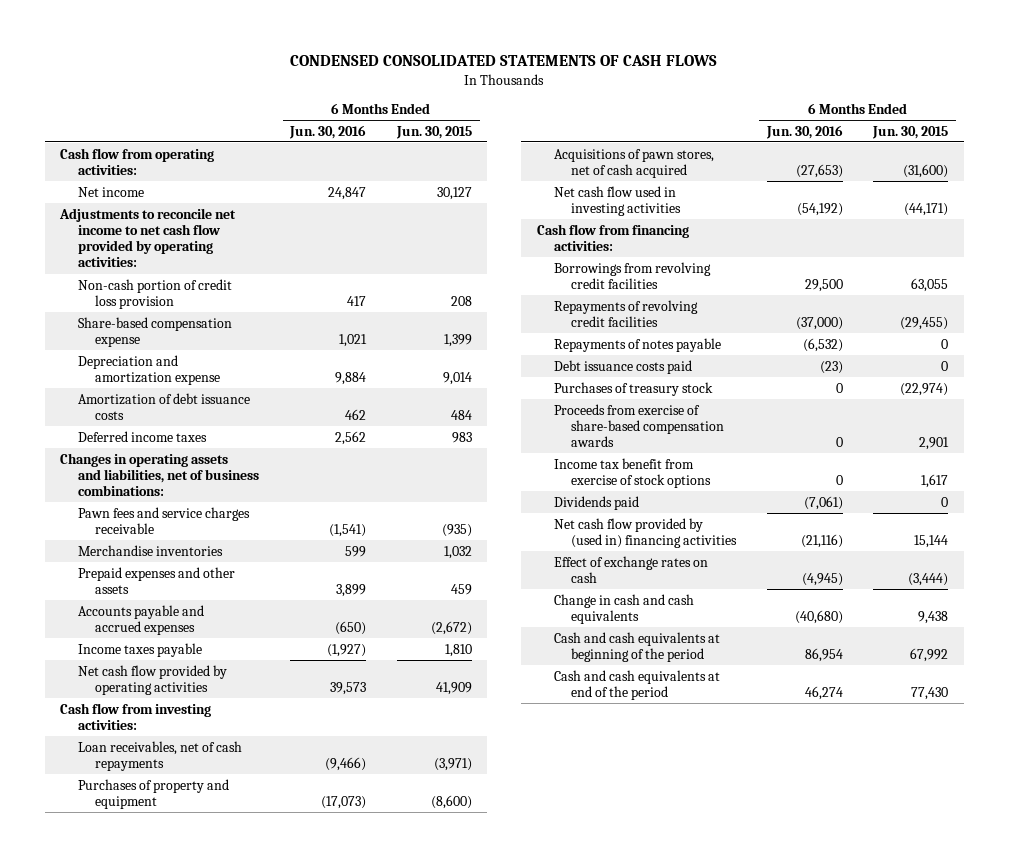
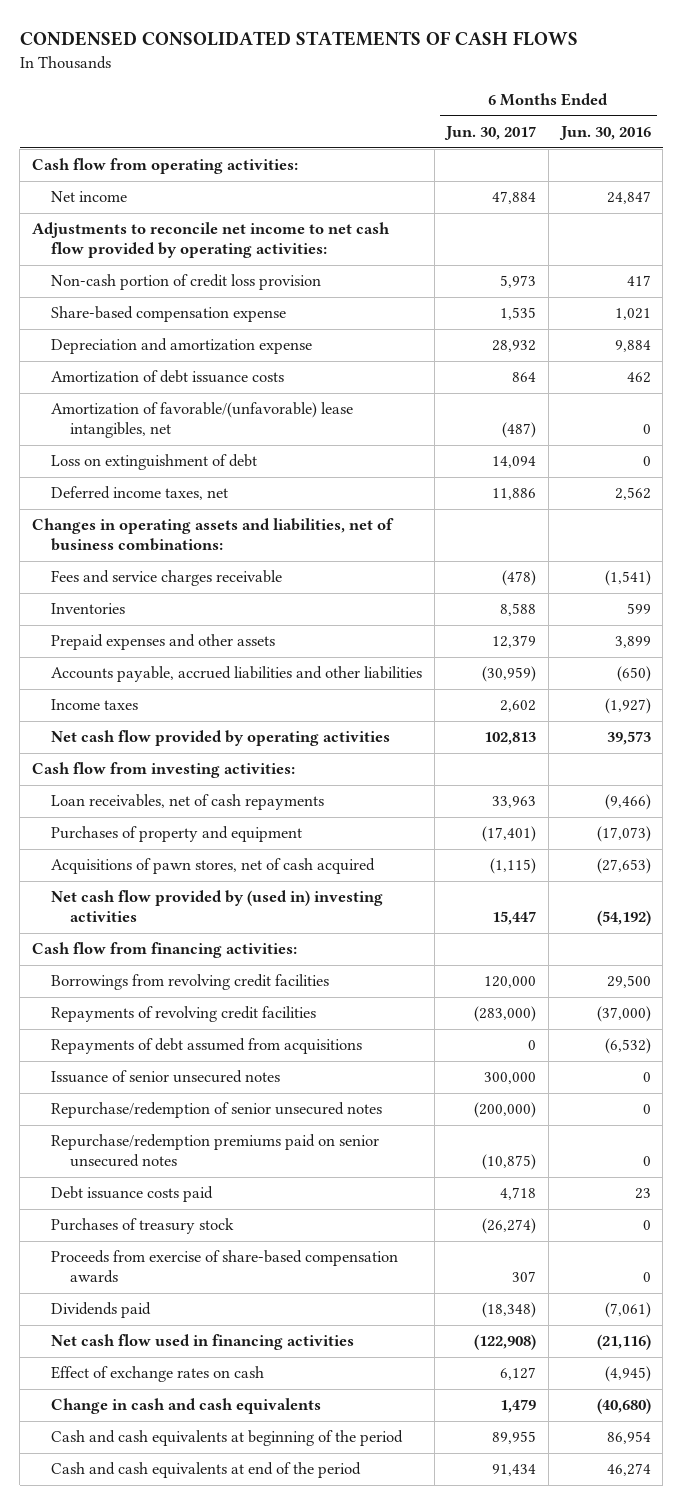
- | 6 Months Ended Jun. 30, 2016 | 6 Months Ended Jun. 30, 2015
+ | 6 Months Ended Jun. 30, 2017 | 6 Months Ended Jun. 30, 2016
- Deferred income taxes | 2,562 | 983
+ Amortization of favorable/(unfavorable) lease intangibles, net | (487) | 0
+ Loss on extinguishment of debt | 14,094 | 0
+ Deferred income taxes, net | 11,886 | 2,562
- Pawn fees and service charges receivable | (1,541) | (935)
- Merchandise inventories | 599 | 1,032
+ Fees and service charges receivable | (478) | (1,541)
+ Inventories | 8,588 | 599
- Accounts payable and accrued expenses | (650) | (2,672)
- Income taxes payable | (1,927) | 1,810
+ Accounts payable, accrued liabilities and other liabilities | (30,959) | (650)
+ Income taxes | 2,602 | (1,927)
- Net cash flow used in investing activities | (54,192) | (44,171)
+ Net cash flow provided by (used in) investing activities | 15,447 | (54,192)
- Repayments of notes payable | (6,532) | 0
- Debt issuance costs paid | (23) | 0
+ Repayments of debt assumed from acquisitions | 0 | (6,532)
+ Issuance of senior unsecured notes | 300,000 | 0
+ Repurchase/redemption of senior unsecured notes | (200,000) | 0
+ Repurchase/redemption premiums paid on senior unsecured notes | (10,875) | 0
+ Debt issuance costs paid | 4,718 | 23
- Income tax benefit from exercise of stock options | 0 | 1,617
- Net cash flow provided by (used in) financing activities | (21,116) | 15,144
+ Net cash flow used in financing activities | (122,908) | (21,116)

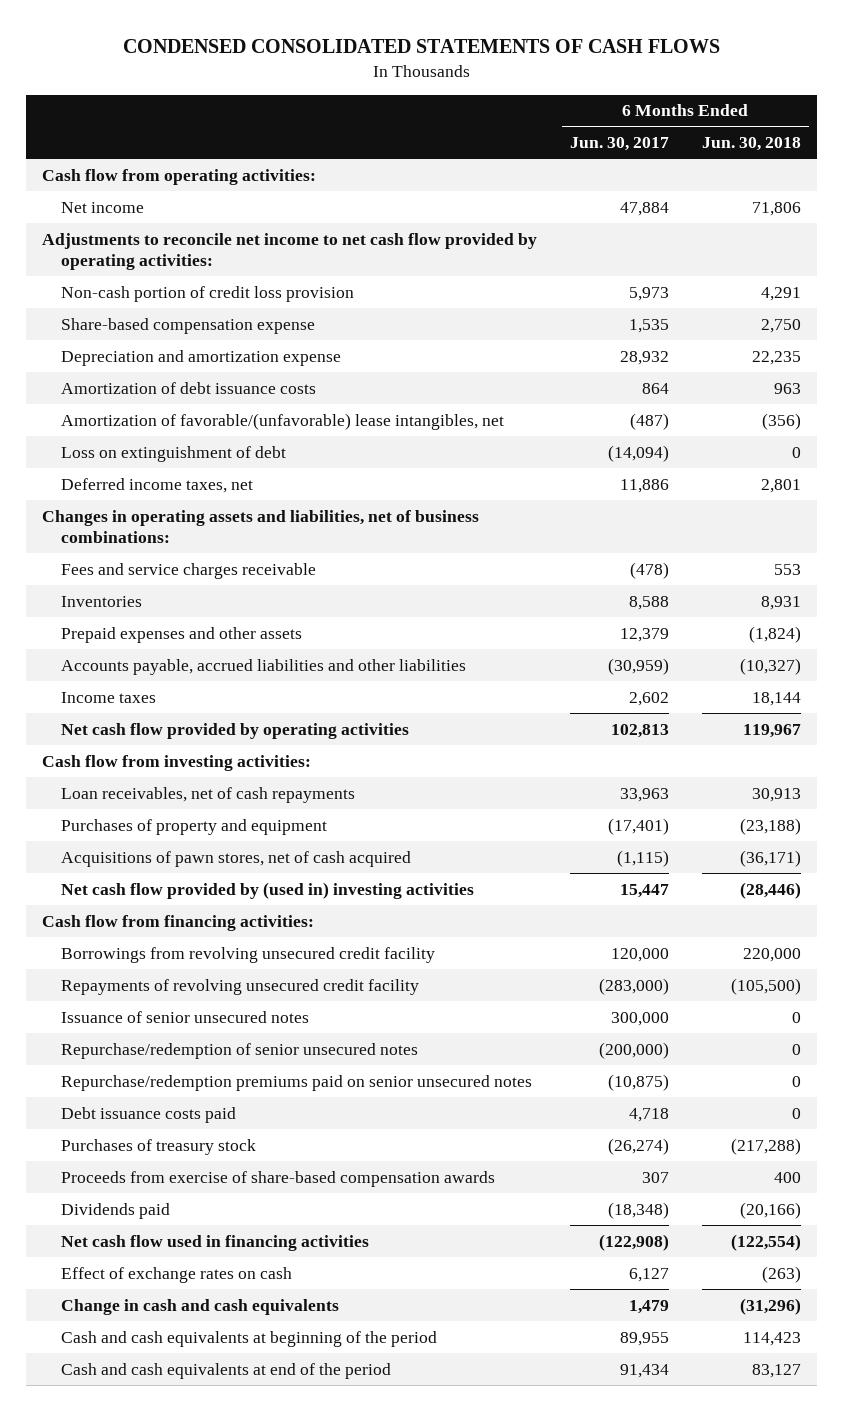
- | 6 Months Ended Jun. 30, 2017 | 6 Months Ended Jun. 30, 2016
+ | 6 Months Ended Jun. 30, 2017 | 6 Months Ended Jun. 30, 2018
- Loss on extinguishment of debt | 14,094 | 0
+ Loss on extinguishment of debt | (14,094) | 0
- Borrowings from revolving credit facilities | 120,000 | 29,500
- Repayments of revolving credit facilities | (283,000) | (37,000)
- Repayments of debt assumed from acquisitions | 0 | (6,532)
+ Borrowings from revolving unsecured credit facility | 120,000 | 220,000
+ Repayments of revolving unsecured credit facility | (283,000) | (105,500)

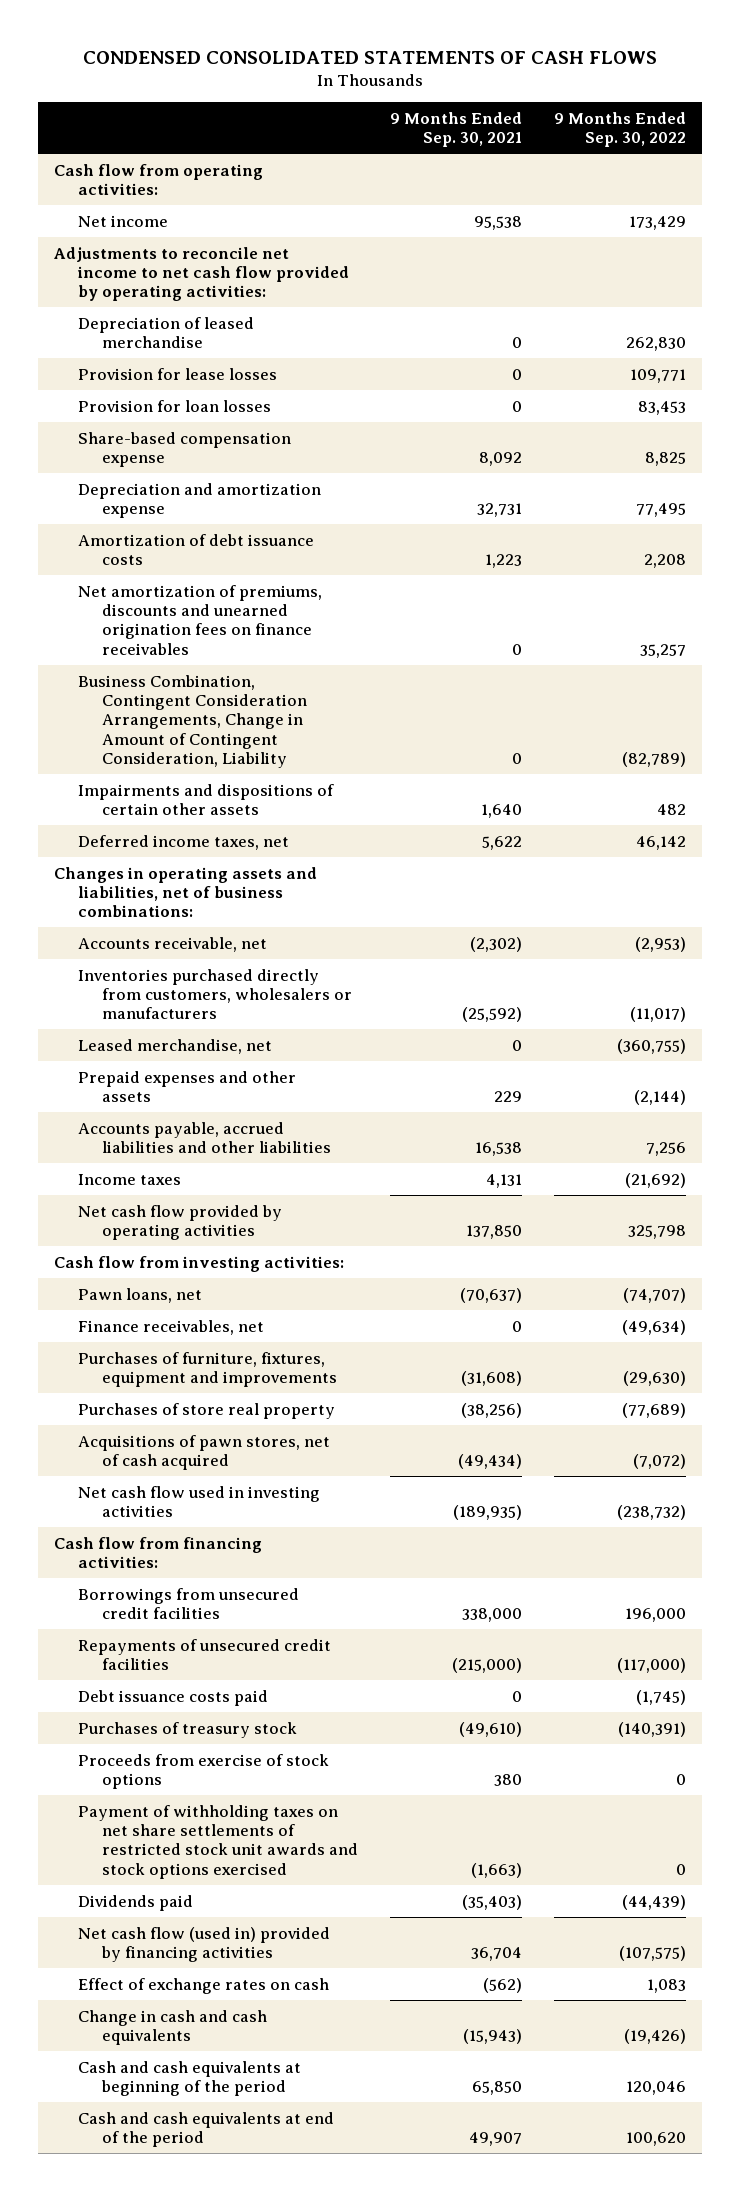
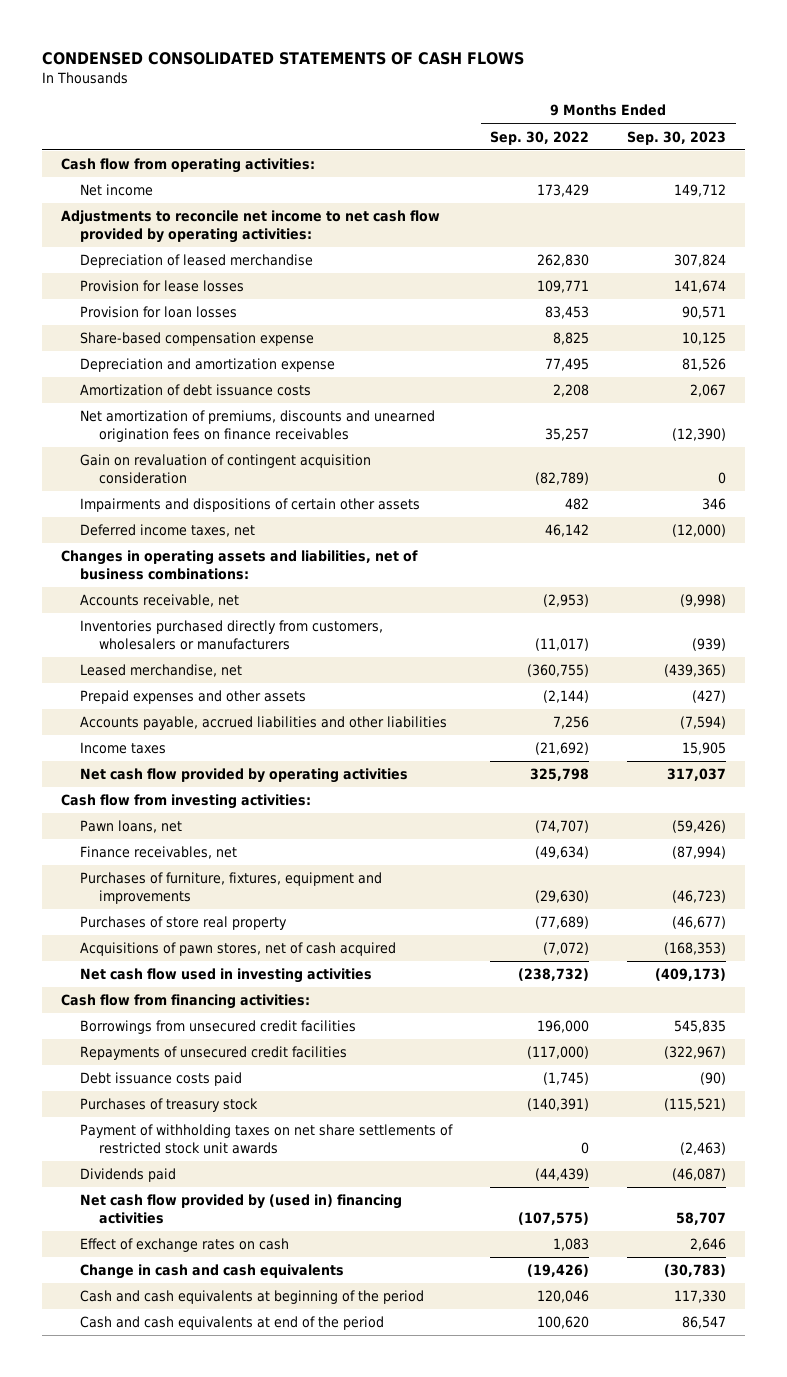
- | 9 Months Ended Sep. 30, 2021 | 9 Months Ended Sep. 30, 2022
+ | 9 Months Ended Sep. 30, 2022 | 9 Months Ended Sep. 30, 2023
- Business Combination, Contingent Consideration Arrangements, Change in Amount of Contingent Consideration, Liability | 0 | (82,789)
+ Gain on revaluation of contingent acquisition consideration | (82,789) | 0
- Proceeds from exercise of stock options | 380 | 0
- Payment of withholding taxes on net share settlements of restricted stock unit awards and stock options exercised | (1,663) | 0
+ Payment of withholding taxes on net share settlements of restricted stock unit awards | 0 | (2,463)
- Net cash flow (used in) provided by financing activities | 36,704 | (107,575)
+ Net cash flow provided by (used in) financing activities | (107,575) | 58,707

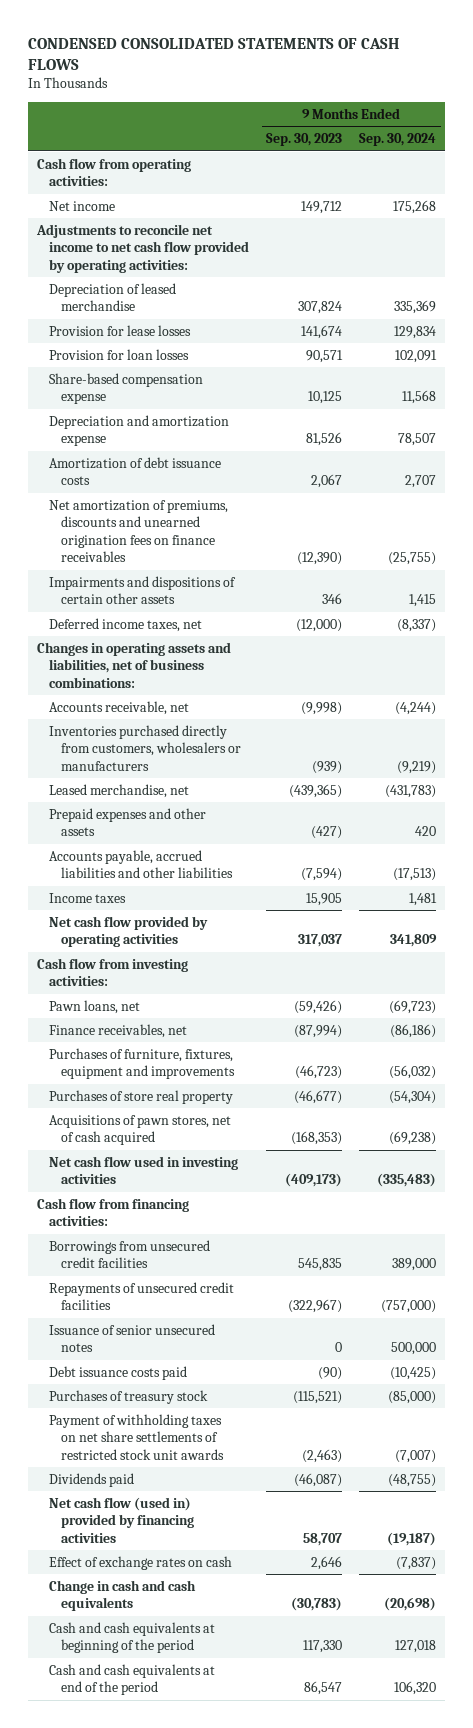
- | 9 Months Ended Sep. 30, 2022 | 9 Months Ended Sep. 30, 2023
+ | 9 Months Ended Sep. 30, 2023 | 9 Months Ended Sep. 30, 2024
- Gain on revaluation of contingent acquisition consideration | (82,789) | 0
+ Issuance of senior unsecured notes | 0 | 500,000
- Net cash flow provided by (used in) financing activities | (107,575) | 58,707
+ Net cash flow (used in) provided by financing activities | 58,707 | (19,187)

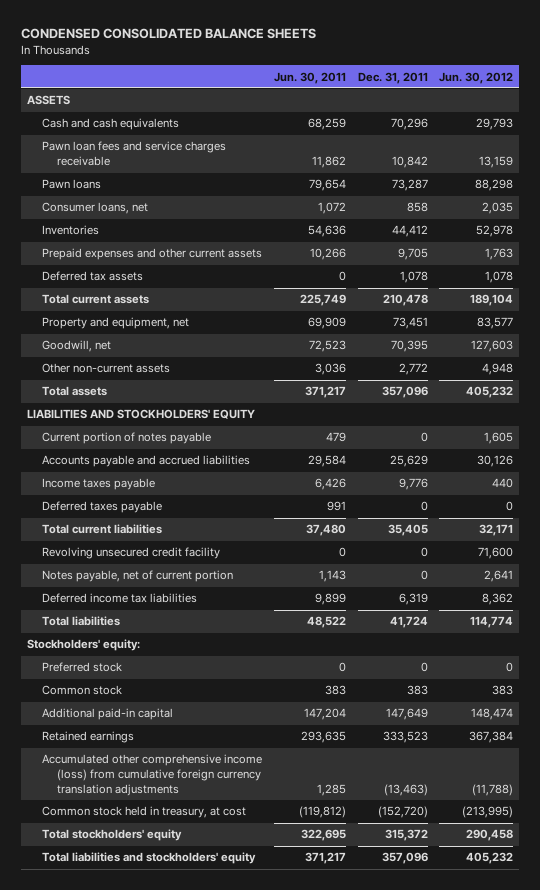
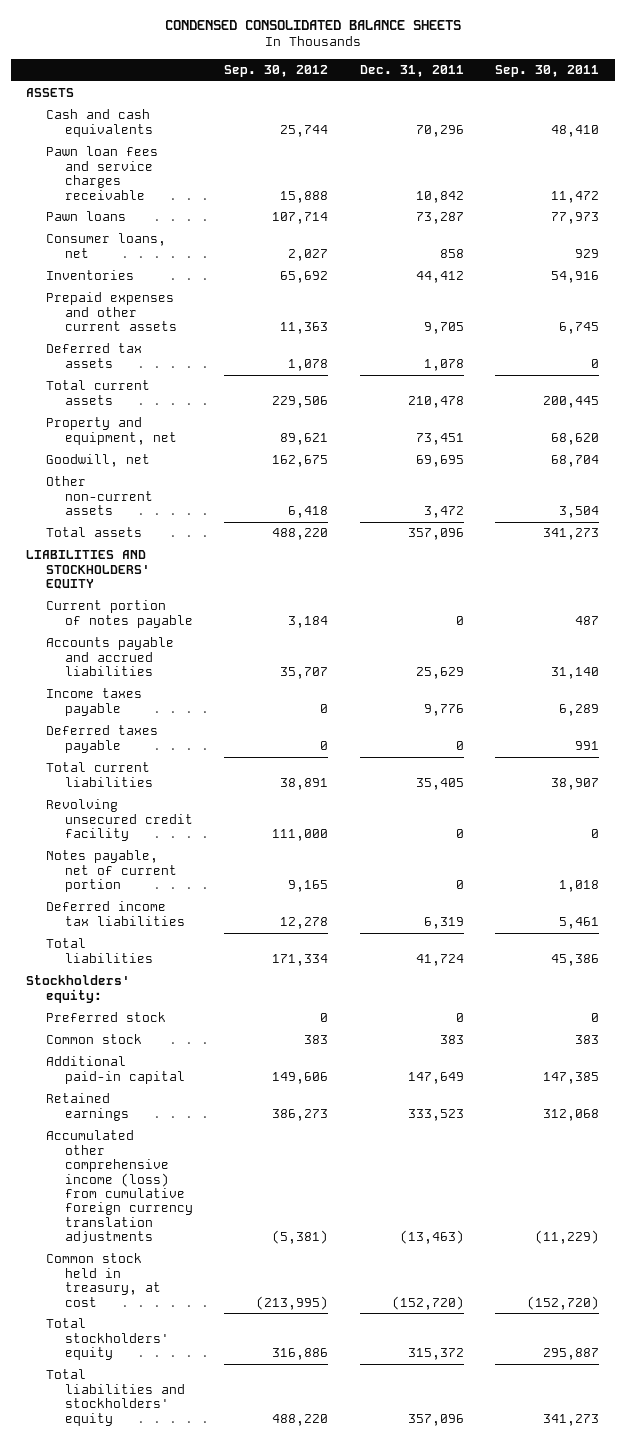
- | Jun. 30, 2011 | Dec. 31, 2011 | Jun. 30, 2012
+ | Sep. 30, 2012 | Dec. 31, 2011 | Sep. 30, 2011
- Goodwill, net | 72,523 | 70,395 | 127,603
- Other non-current assets | 3,036 | 2,772 | 4,948
+ Goodwill, net | 162,675 | 69,695 | 68,704
+ Other non-current assets | 6,418 | 3,472 | 3,504

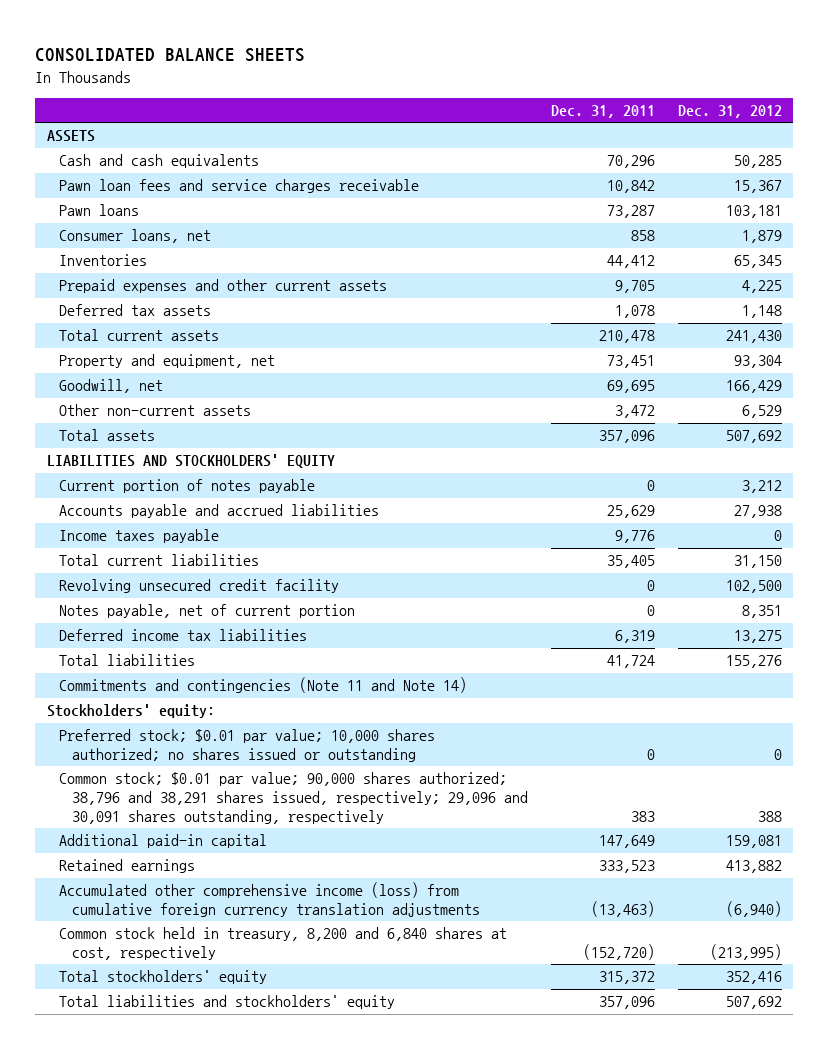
- CONDENSED CONSOLIDATED BALANCE SHEETS
+ CONSOLIDATED BALANCE SHEETS
- | Sep. 30, 2012 | Dec. 31, 2011 | Sep. 30, 2011
+ | Dec. 31, 2011 | Dec. 31, 2012
- Deferred taxes payable | 0 | 0 | 991
+ Commitments and contingencies (Note 11 and Note 14)
- Preferred stock | 0 | 0 | 0
- Common stock | 383 | 383 | 383
+ Preferred stock; $0.01 par value; 10,000 shares authorized; no shares issued or outstanding | 0 | 0
+ Common stock; $0.01 par value; 90,000 shares authorized; 38,796 and 38,291 shares issued, respectively; 29,096 and 30,091 shares outstanding, respectively | 383 | 388
- Common stock held in treasury, at cost | (213,995) | (152,720) | (152,720)
+ Common stock held in treasury, 8,200 and 6,840 shares at cost, respectively | (152,720) | (213,995)

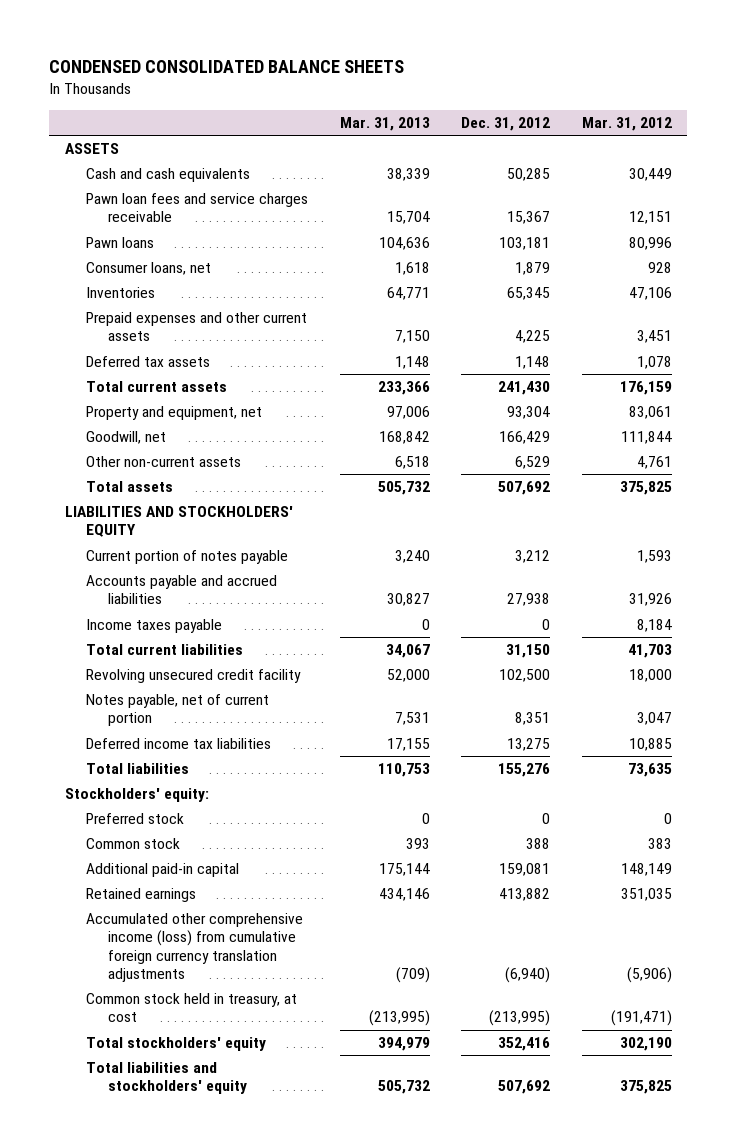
- CONSOLIDATED BALANCE SHEETS
+ CONDENSED CONSOLIDATED BALANCE SHEETS
- | Dec. 31, 2011 | Dec. 31, 2012
+ | Mar. 31, 2013 | Dec. 31, 2012 | Mar. 31, 2012
- Commitments and contingencies (Note 11 and Note 14)
- Preferred stock; $0.01 par value; 10,000 shares authorized; no shares issued or outstanding | 0 | 0
- Common stock; $0.01 par value; 90,000 shares authorized; 38,796 and 38,291 shares issued, respectively; 29,096 and 30,091 shares outstanding, respectively | 383 | 388
+ Preferred stock | 0 | 0 | 0
+ Common stock | 393 | 388 | 383
- Common stock held in treasury, 8,200 and 6,840 shares at cost, respectively | (152,720) | (213,995)
+ Common stock held in treasury, at cost | (213,995) | (213,995) | (191,471)

